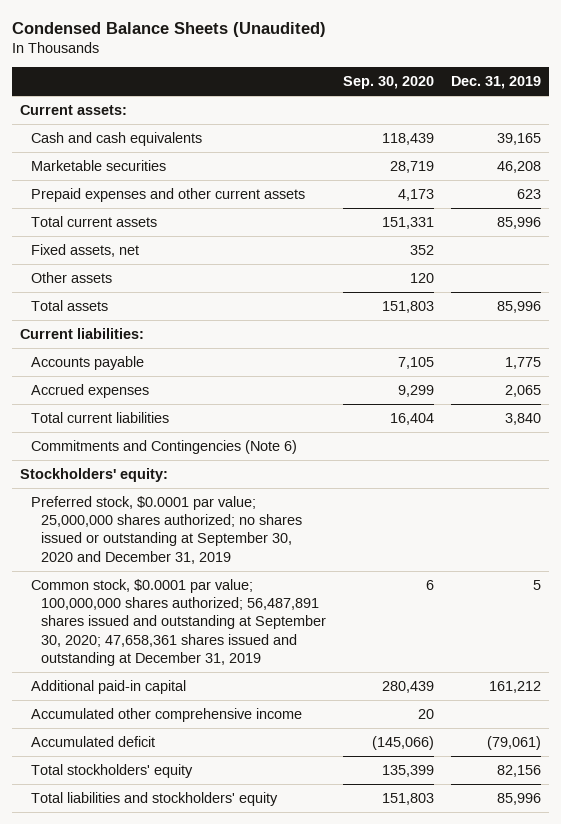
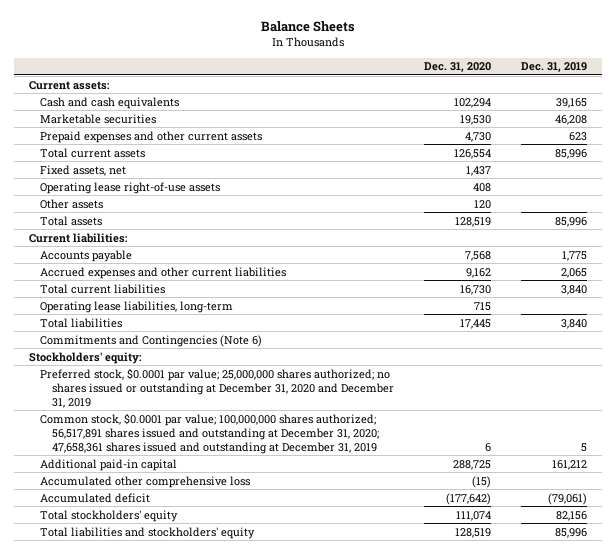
- Condensed Balance Sheets (Unaudited)
+ Balance Sheets
- | Sep. 30, 2020 | Dec. 31, 2019
+ | Dec. 31, 2020 | Dec. 31, 2019
+ Operating lease right-of-use assets | 408 |
- Accrued expenses | 9,299 | 2,065
+ Accrued expenses and other current liabilities | 9,162 | 2,065
+ Operating lease liabilities, long-term | 715 |
+ Total liabilities | 17,445 | 3,840
- Preferred stock, $0.0001 par value; 25,000,000 shares authorized; no shares issued or outstanding at September 30, 2020 and December 31, 2019
- Common stock, $0.0001 par value; 100,000,000 shares authorized; 56,487,891 shares issued and outstanding at September 30, 2020; 47,658,361 shares issued and outstanding at December 31, 2019 | 6 | 5
+ Preferred stock, $0.0001 par value; 25,000,000 shares authorized; no shares issued or outstanding at December 31, 2020 and December 31, 2019
+ Common stock, $0.0001 par value; 100,000,000 shares authorized; 56,517,891 shares issued and outstanding at December 31, 2020; 47,658,361 shares issued and outstanding at December 31, 2019 | 6 | 5
- Accumulated other comprehensive income | 20 |
+ Accumulated other comprehensive loss | (15) |

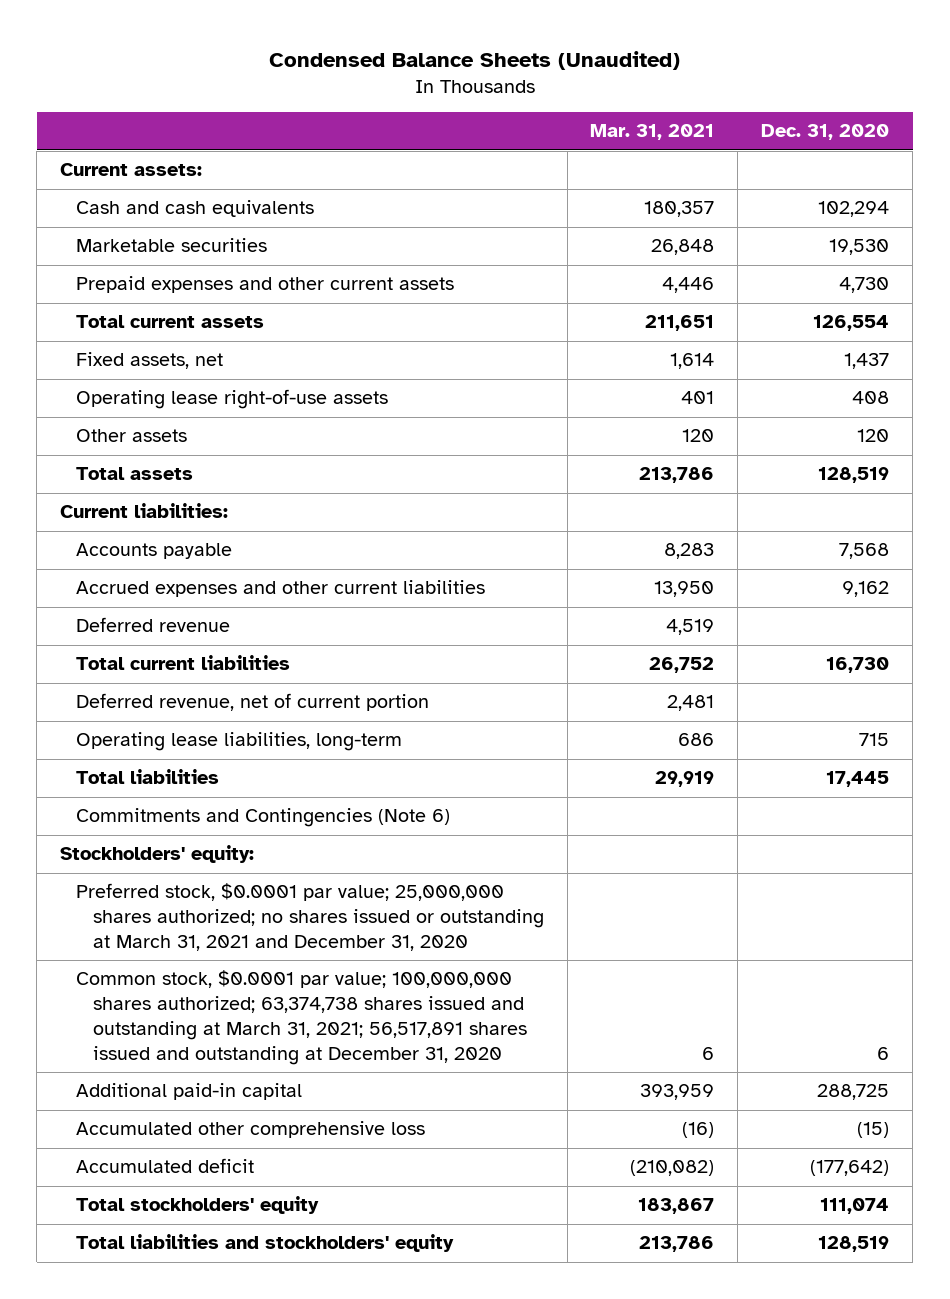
- Balance Sheets
+ Condensed Balance Sheets (Unaudited)
- | Dec. 31, 2020 | Dec. 31, 2019
+ | Mar. 31, 2021 | Dec. 31, 2020
+ Deferred revenue | 4,519 |
+ Deferred revenue, net of current portion | 2,481 |
- Preferred stock, $0.0001 par value; 25,000,000 shares authorized; no shares issued or outstanding at December 31, 2020 and December 31, 2019
- Common stock, $0.0001 par value; 100,000,000 shares authorized; 56,517,891 shares issued and outstanding at December 31, 2020; 47,658,361 shares issued and outstanding at December 31, 2019 | 6 | 5
+ Preferred stock, $0.0001 par value; 25,000,000 shares authorized; no shares issued or outstanding at March 31, 2021 and December 31, 2020
+ Common stock, $0.0001 par value; 100,000,000 shares authorized; 63,374,738 shares issued and outstanding at March 31, 2021; 56,517,891 shares issued and outstanding at December 31, 2020 | 6 | 6

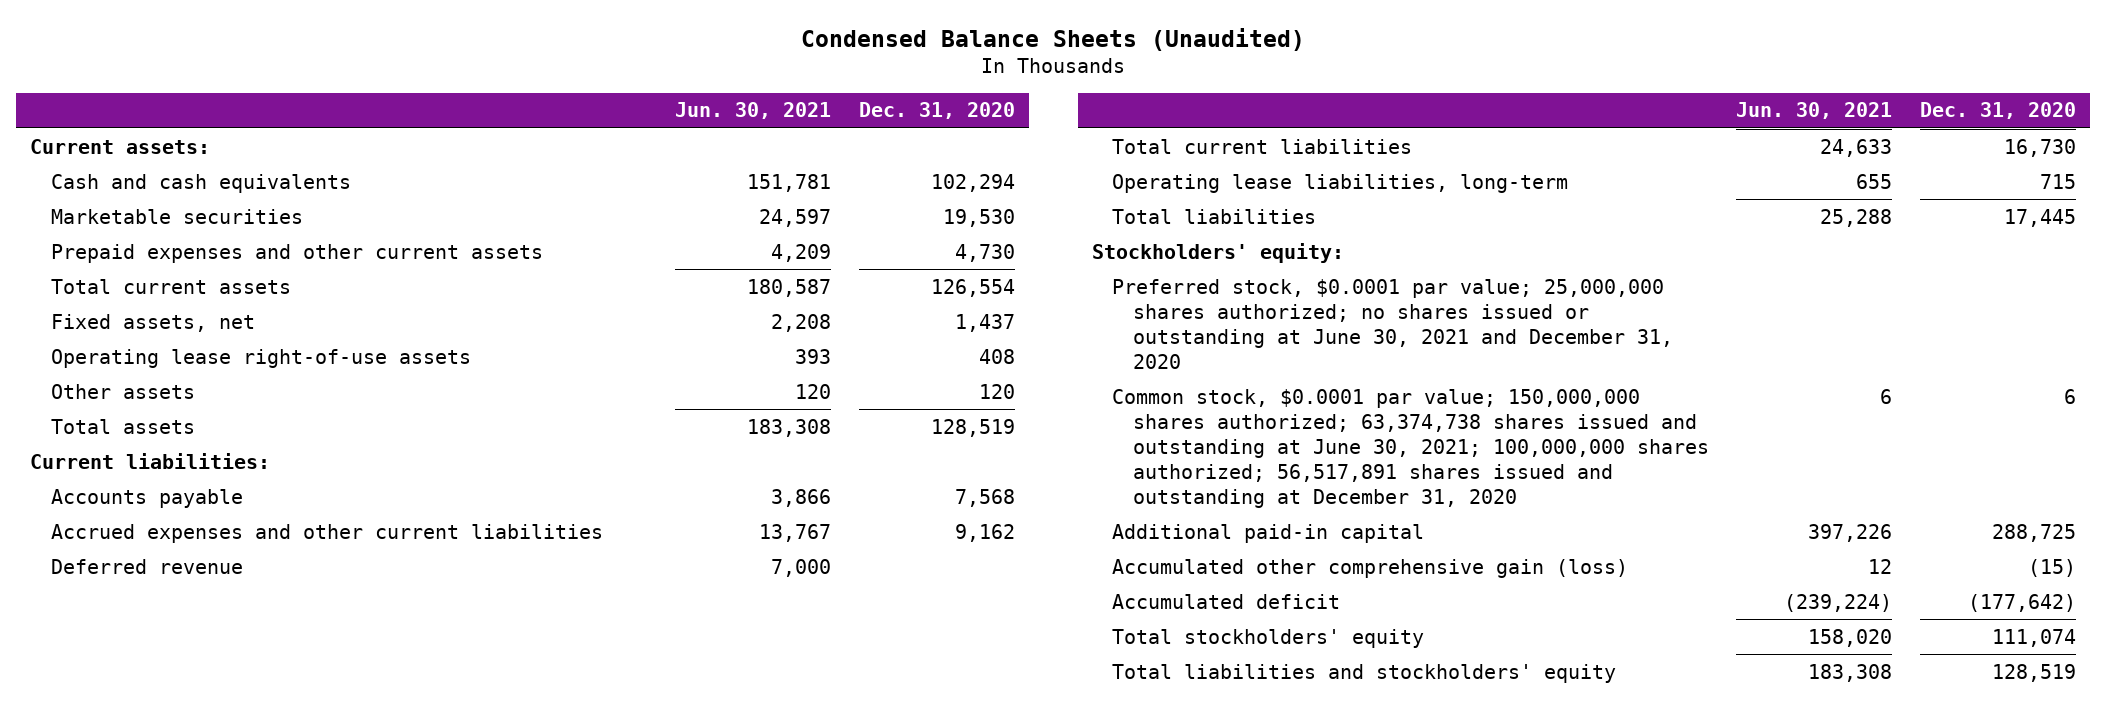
- | Mar. 31, 2021 | Dec. 31, 2020
+ | Jun. 30, 2021 | Dec. 31, 2020
- Deferred revenue, net of current portion | 2,481 |
- Commitments and Contingencies (Note 6)
- Preferred stock, $0.0001 par value; 25,000,000 shares authorized; no shares issued or outstanding at March 31, 2021 and December 31, 2020
- Common stock, $0.0001 par value; 100,000,000 shares authorized; 63,374,738 shares issued and outstanding at March 31, 2021; 56,517,891 shares issued and outstanding at December 31, 2020 | 6 | 6
+ Preferred stock, $0.0001 par value; 25,000,000 shares authorized; no shares issued or outstanding at June 30, 2021 and December 31, 2020
+ Common stock, $0.0001 par value; 150,000,000 shares authorized; 63,374,738 shares issued and outstanding at June 30, 2021; 100,000,000 shares authorized; 56,517,891 shares issued and outstanding at December 31, 2020 | 6 | 6
- Accumulated other comprehensive loss | (16) | (15)
+ Accumulated other comprehensive gain (loss) | 12 | (15)

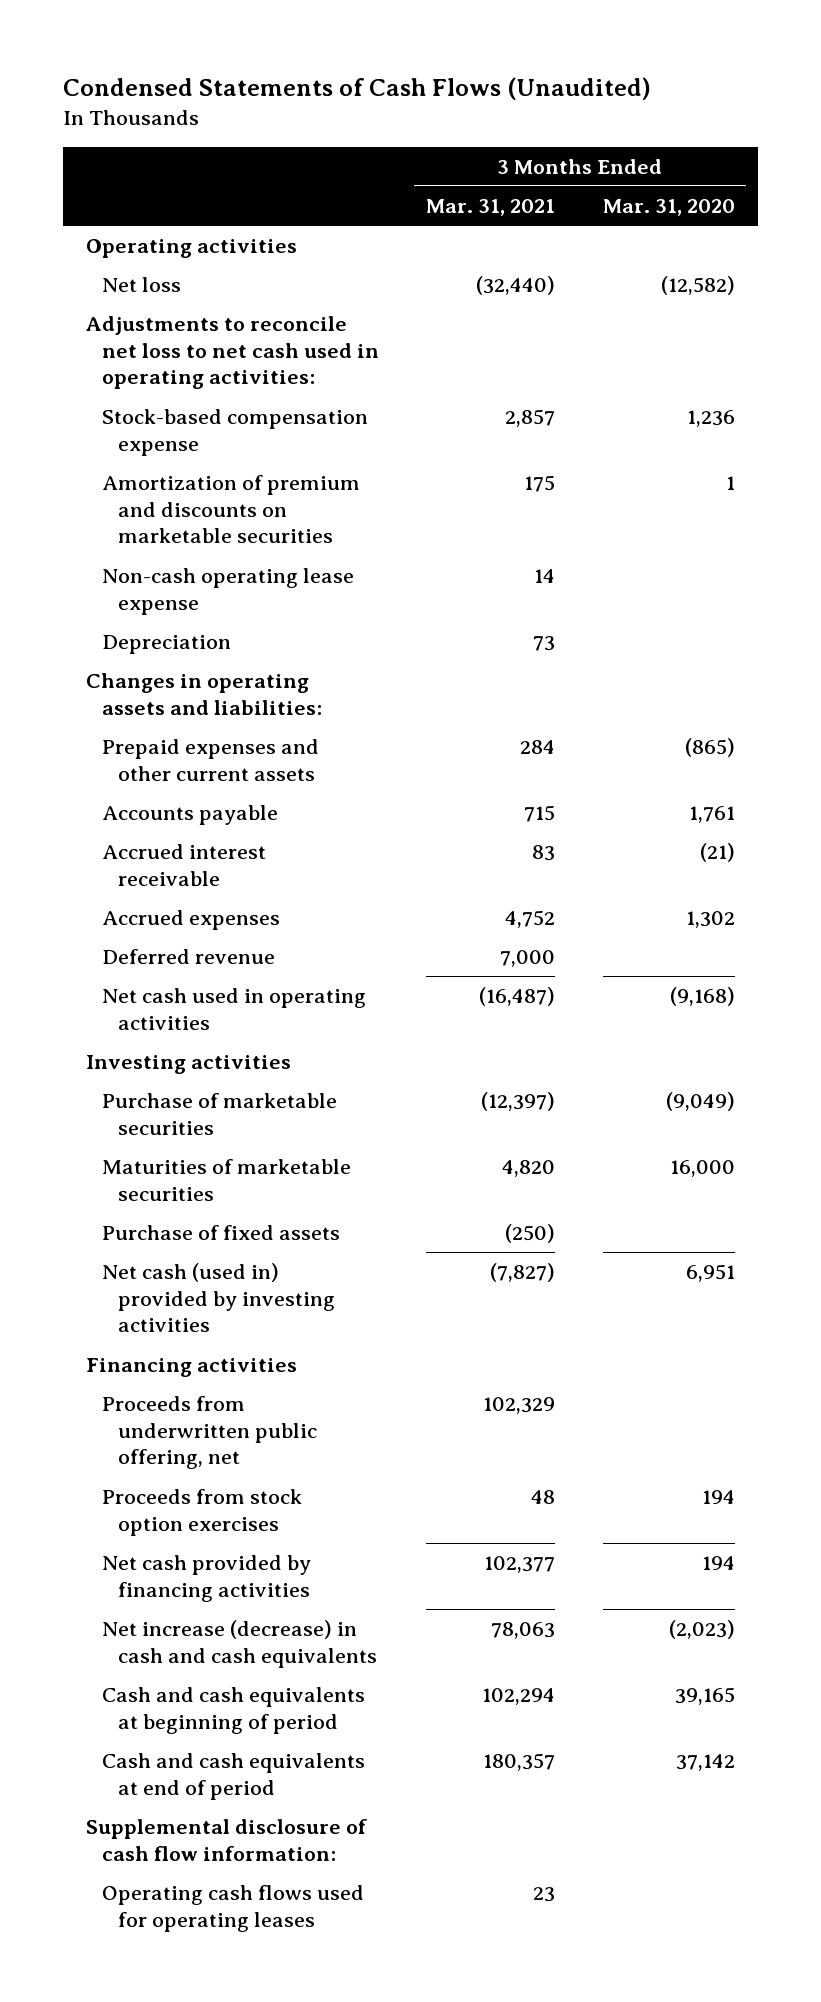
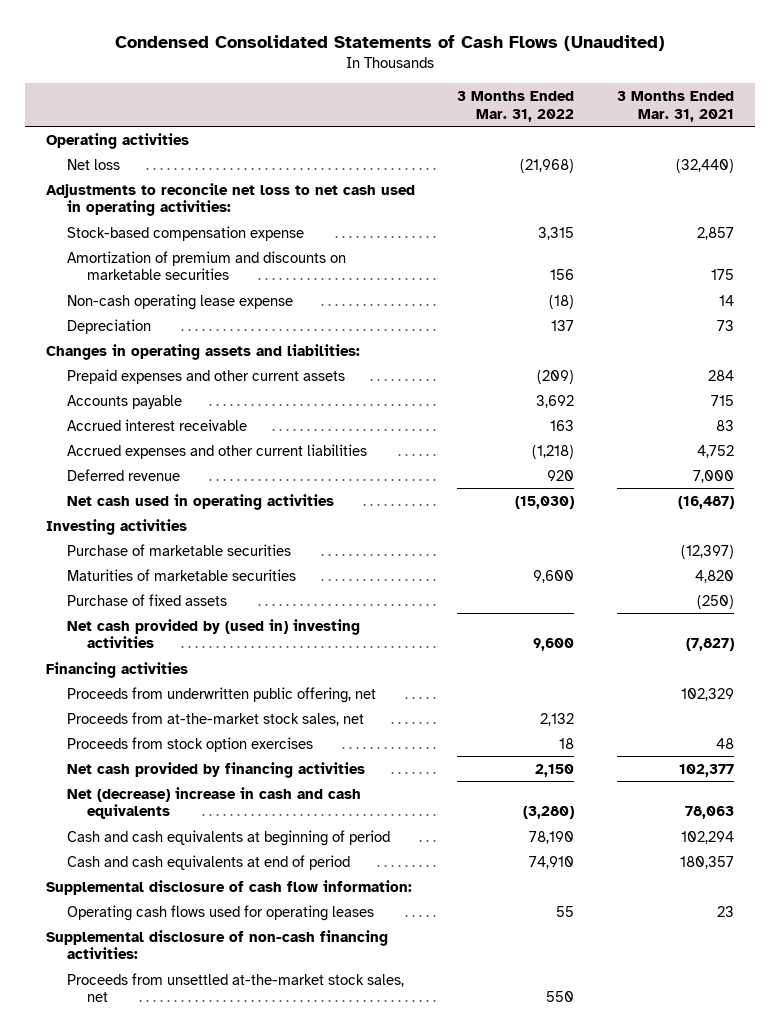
- Condensed Statements of Cash Flows (Unaudited)
+ Condensed Consolidated Statements of Cash Flows (Unaudited)
- | 3 Months Ended Mar. 31, 2021 | 3 Months Ended Mar. 31, 2020
+ | 3 Months Ended Mar. 31, 2022 | 3 Months Ended Mar. 31, 2021
- Accrued expenses | 4,752 | 1,302
+ Accrued expenses and other current liabilities | (1,218) | 4,752
- Net cash (used in) provided by investing activities | (7,827) | 6,951
+ Net cash provided by (used in) investing activities | 9,600 | (7,827)
+ Proceeds from at-the-market stock sales, net | 2,132 |
- Net increase (decrease) in cash and cash equivalents | 78,063 | (2,023)
+ Net (decrease) increase in cash and cash equivalents | (3,280) | 78,063
+ Supplemental disclosure of non-cash financing activities:
+ Proceeds from unsettled at-the-market stock sales, net | 550 |

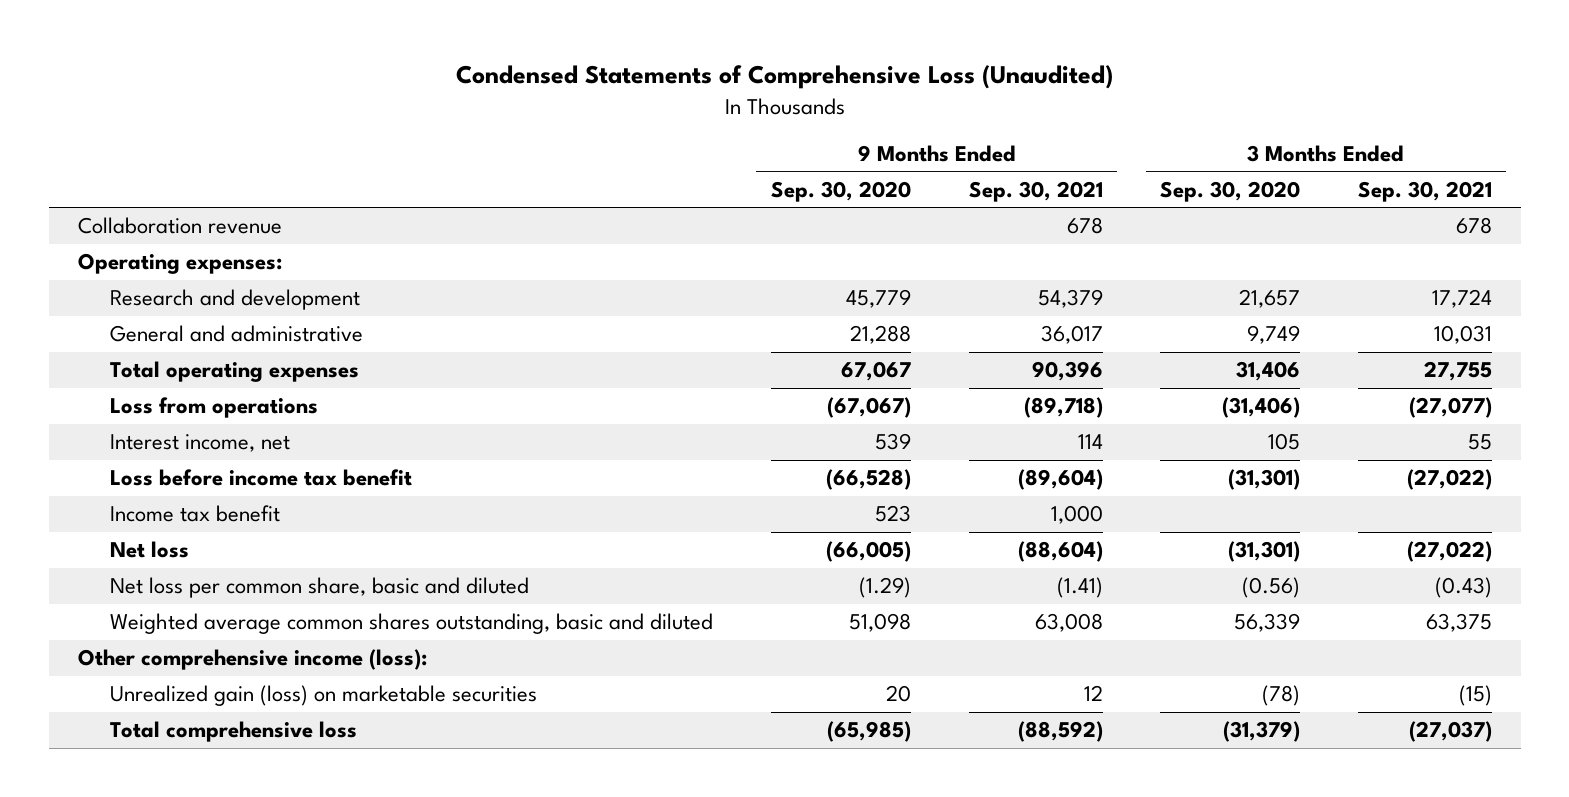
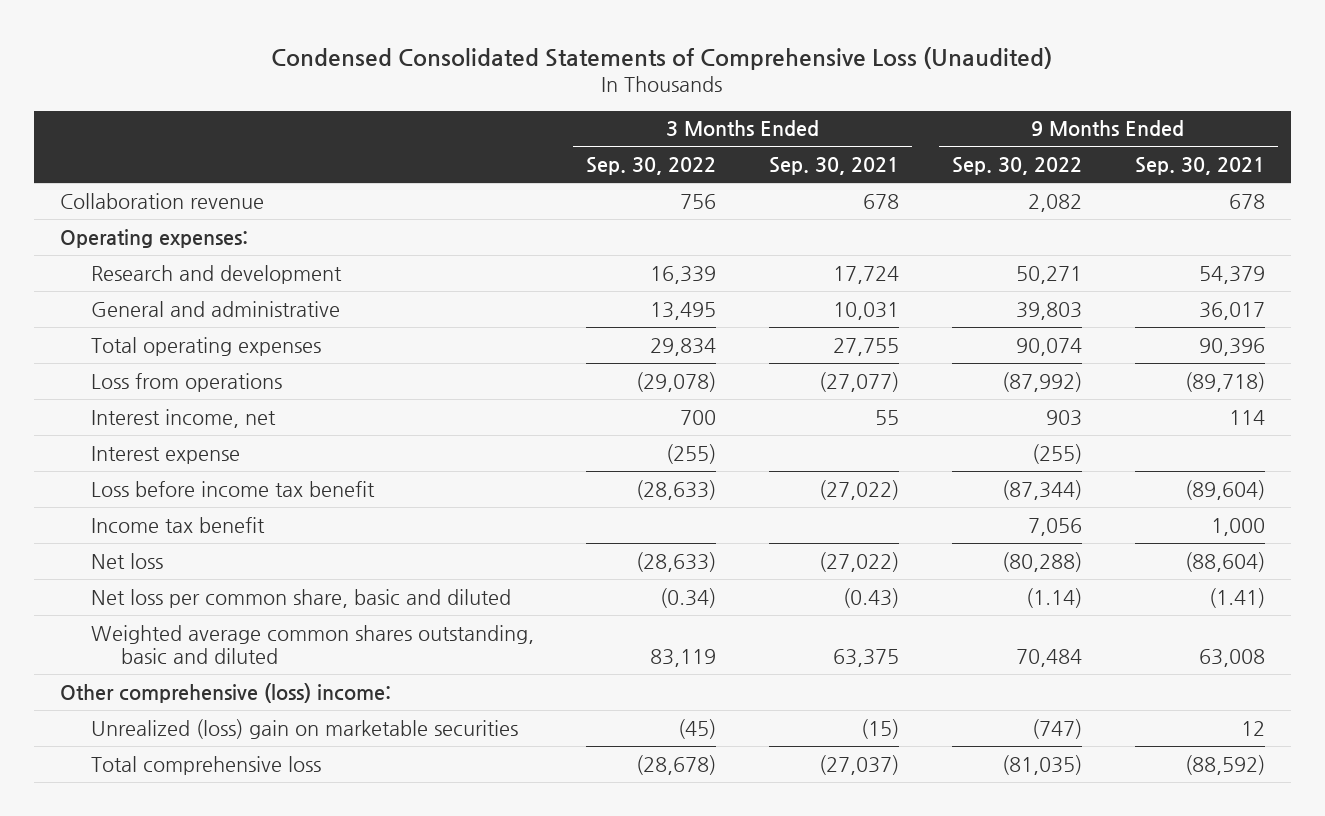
- Condensed Statements of Comprehensive Loss (Unaudited)
+ Condensed Consolidated Statements of Comprehensive Loss (Unaudited)
- | 9 Months Ended Sep. 30, 2020 | 9 Months Ended Sep. 30, 2021 | 3 Months Ended Sep. 30, 2020 | 3 Months Ended Sep. 30, 2021
+ | 3 Months Ended Sep. 30, 2022 | 3 Months Ended Sep. 30, 2021 | 9 Months Ended Sep. 30, 2022 | 9 Months Ended Sep. 30, 2021
+ Interest expense | (255) | | (255) |
- Other comprehensive income (loss):
- Unrealized gain (loss) on marketable securities | 20 | 12 | (78) | (15)
+ Other comprehensive (loss) income:
+ Unrealized (loss) gain on marketable securities | (45) | (15) | (747) | 12

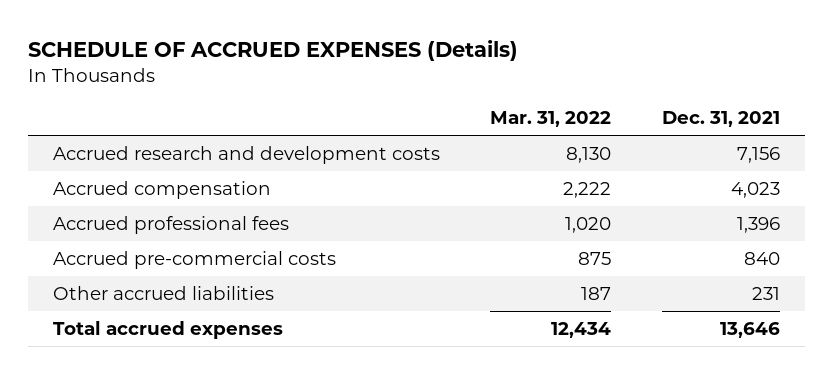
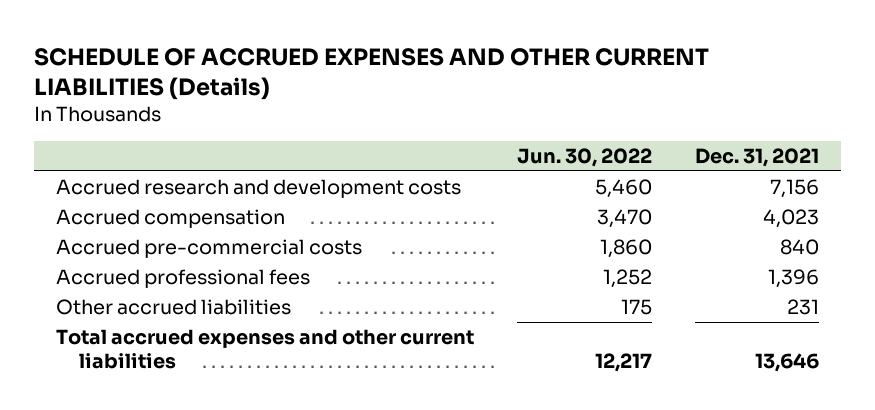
- SCHEDULE OF ACCRUED EXPENSES (Details)
+ SCHEDULE OF ACCRUED EXPENSES AND OTHER CURRENT LIABILITIES (Details)
- | Mar. 31, 2022 | Dec. 31, 2021
+ | Jun. 30, 2022 | Dec. 31, 2021
moved down: Accrued professional fees | 1,252 | 1,396
- Total accrued expenses | 12,434 | 13,646
+ Total accrued expenses and other current liabilities | 12,217 | 13,646

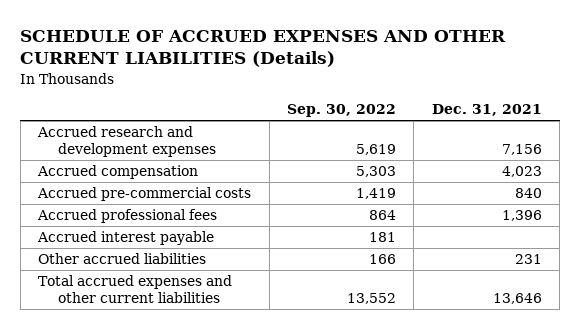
- | Jun. 30, 2022 | Dec. 31, 2021
+ | Sep. 30, 2022 | Dec. 31, 2021
- Accrued research and development costs | 5,460 | 7,156
+ Accrued research and development expenses | 5,619 | 7,156
+ Accrued interest payable | 181 |

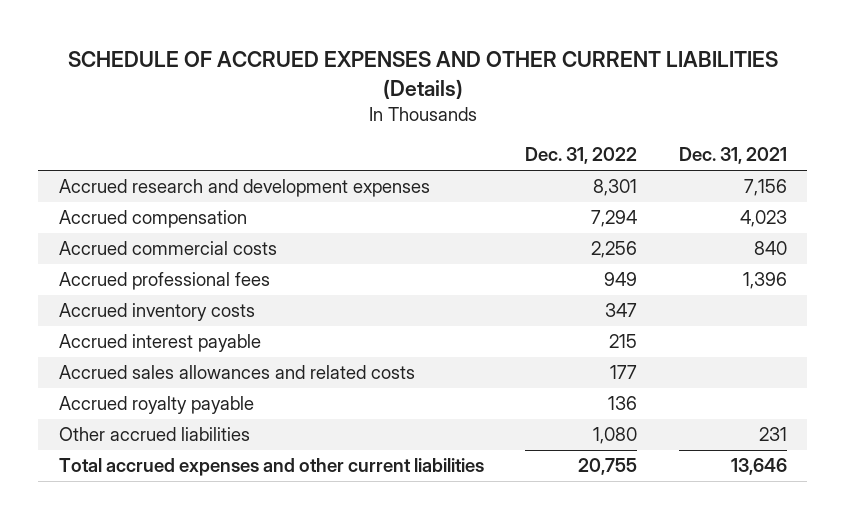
- | Sep. 30, 2022 | Dec. 31, 2021
+ | Dec. 31, 2022 | Dec. 31, 2021
- Accrued pre-commercial costs | 1,419 | 840
+ Accrued commercial costs | 2,256 | 840
+ Accrued inventory costs | 347 |
+ Accrued sales allowances and related costs | 177 |
+ Accrued royalty payable | 136 |

